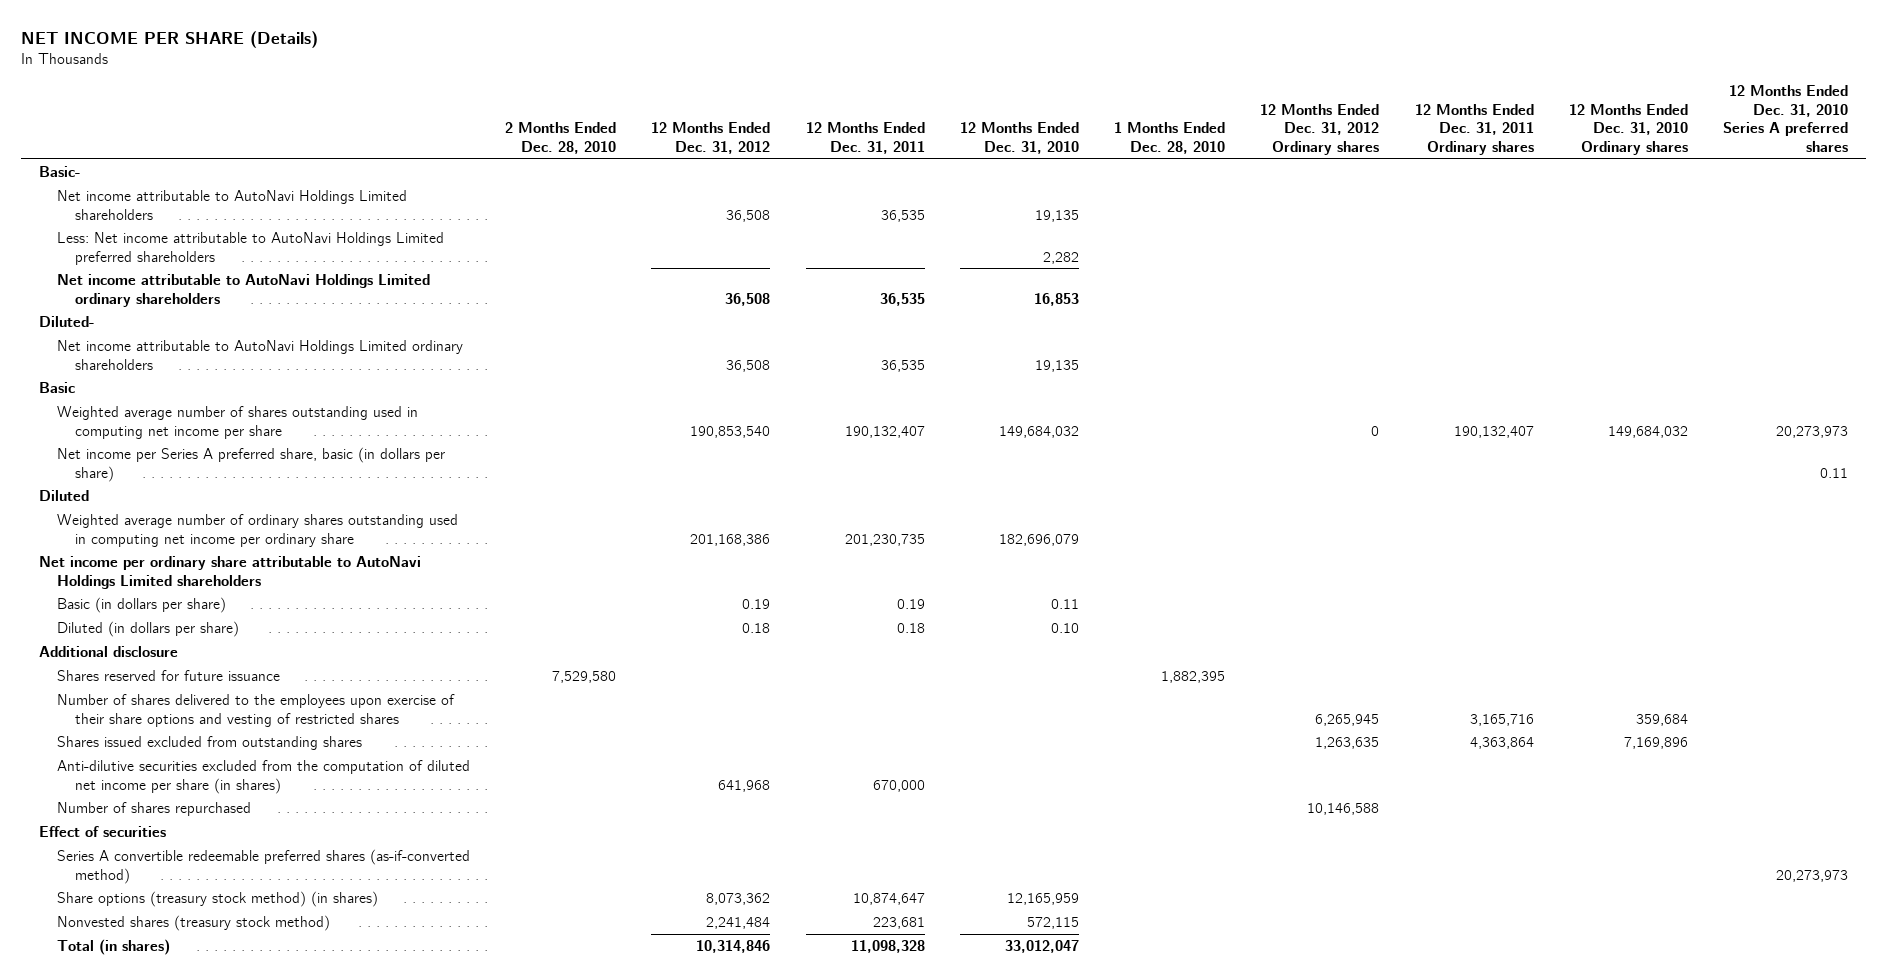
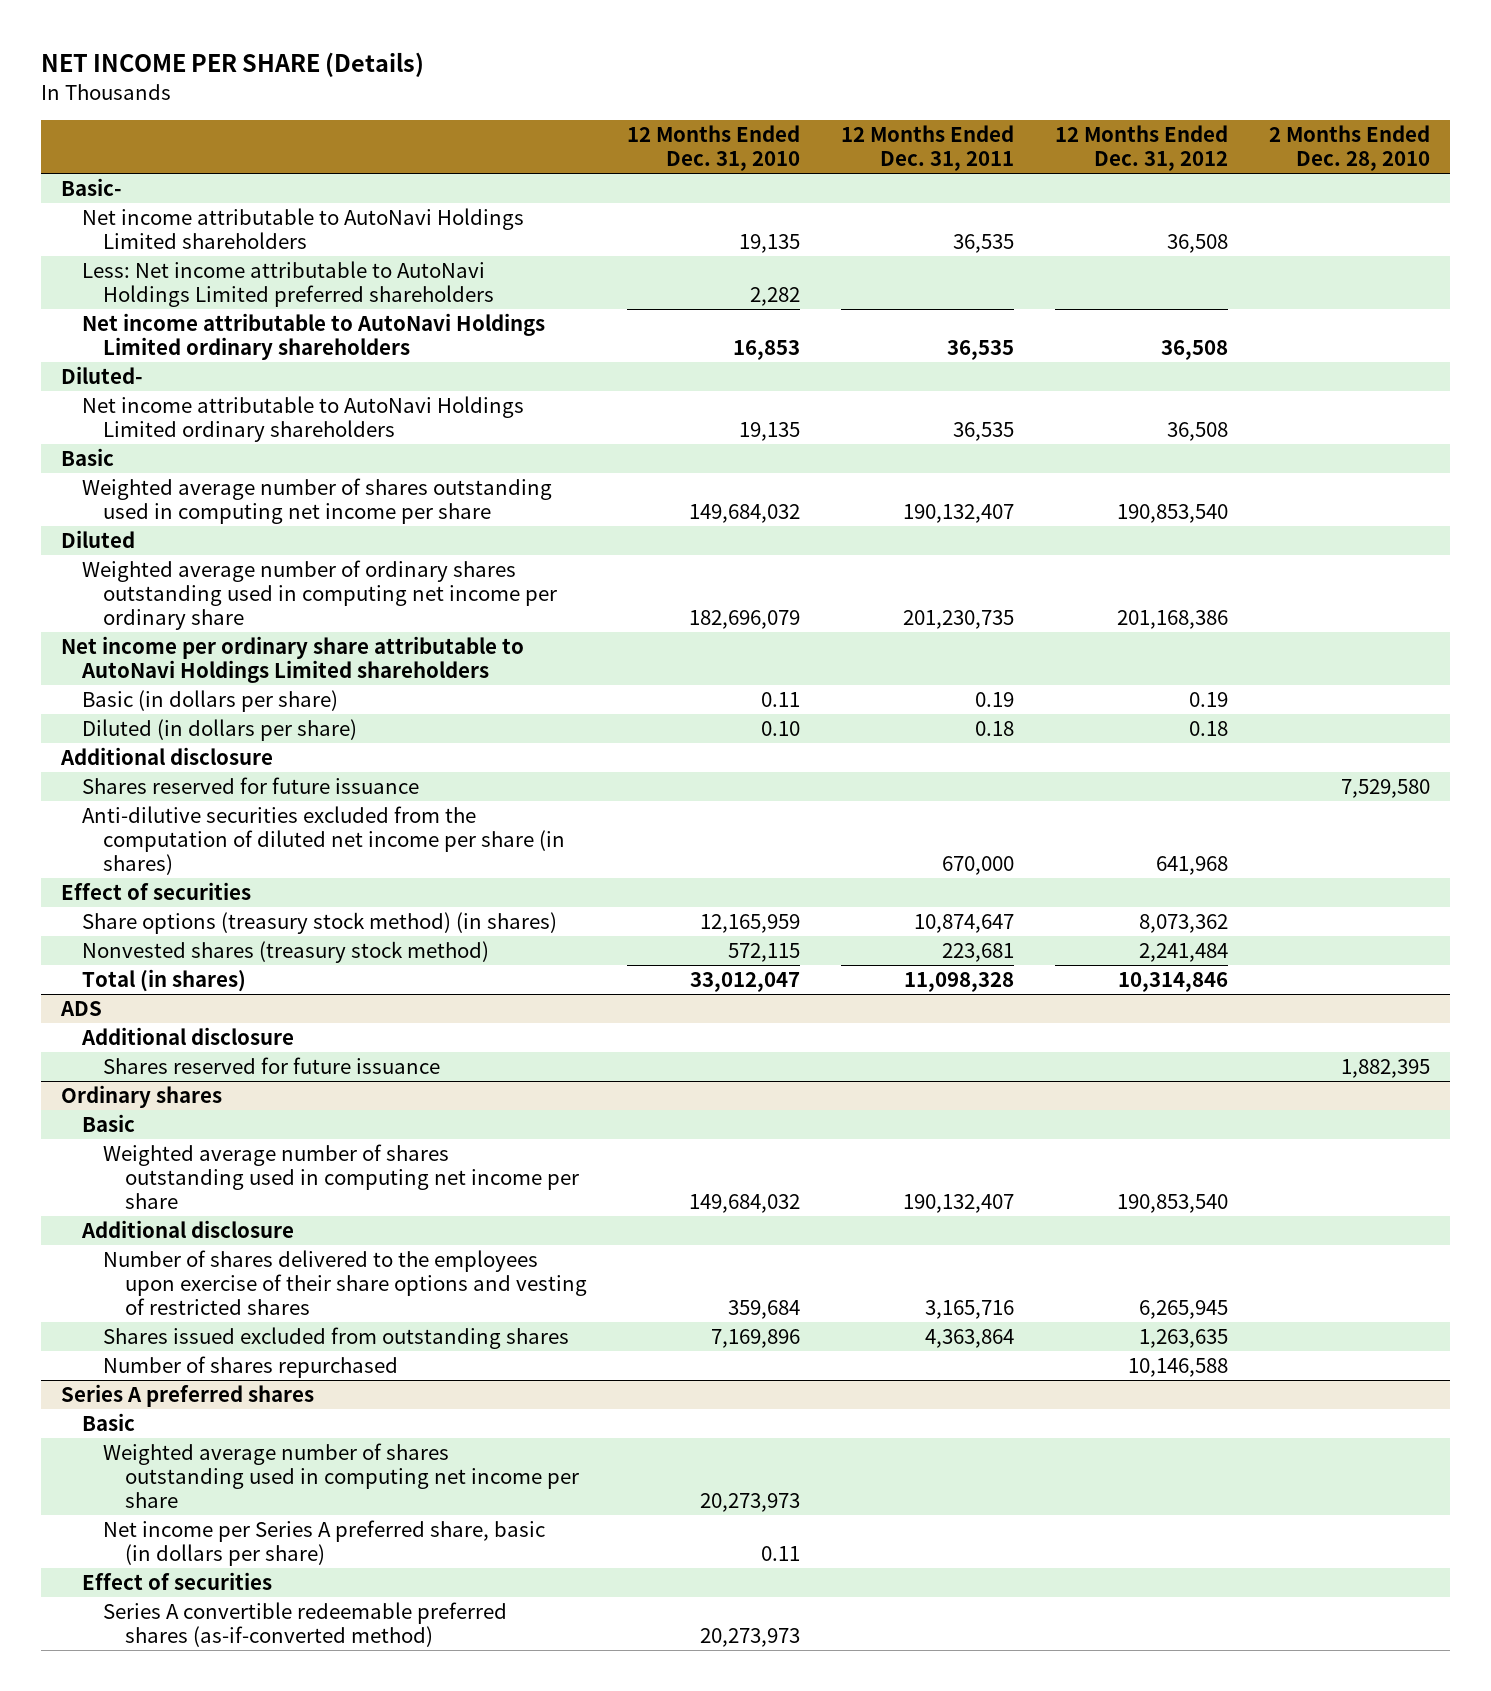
- | 2 Months Ended Dec. 28, 2010 | 12 Months Ended Dec. 31, 2012 | 12 Months Ended Dec. 31, 2011 | 12 Months Ended Dec. 31, 2010 | 1 Months Ended Dec. 28, 2010 | 12 Months Ended Dec. 31, 2012 Ordinary shares | 12 Months Ended Dec. 31, 2011 Ordinary shares | 12 Months Ended Dec. 31, 2010 Ordinary shares | 12 Months Ended Dec. 31, 2010 Series A preferred shares
+ | 12 Months Ended Dec. 31, 2010 | 12 Months Ended Dec. 31, 2011 | 12 Months Ended Dec. 31, 2012 | 2 Months Ended Dec. 28, 2010
- Net income per Series A preferred share, basic (in dollars per share) | | | | | | | | | 0.11
- Number of shares delivered to the employees upon exercise of their share options and vesting of restricted shares | | | | | | 6,265,945 | 3,165,716 | 359,684 |
- Shares issued excluded from outstanding shares | | | | | | 1,263,635 | 4,363,864 | 7,169,896 |
- Number of shares repurchased | | | | | | 10,146,588 | | |
- Series A convertible redeemable preferred shares (as-if-converted method) | | | | | | | | | 20,273,973
+ ADS
+ Additional disclosure
+ Shares reserved for future issuance | | | | 1,882,395
+ Ordinary shares
+ Basic
+ Weighted average number of shares outstanding used in computing net income per share | 149,684,032 | 190,132,407 | 190,853,540 |
+ Additional disclosure
+ Number of shares delivered to the employees upon exercise of their share options and vesting of restricted shares | 359,684 | 3,165,716 | 6,265,945 |
+ Shares issued excluded from outstanding shares | 7,169,896 | 4,363,864 | 1,263,635 |
+ Number of shares repurchased | | | 10,146,588 |
+ Series A preferred shares
+ Basic
+ Weighted average number of shares outstanding used in computing net income per share | 20,273,973 | | |
+ Net income per Series A preferred share, basic (in dollars per share) | 0.11 | | |
+ Effect of securities
+ Series A convertible redeemable preferred shares (as-if-converted method) | 20,273,973 | | |

